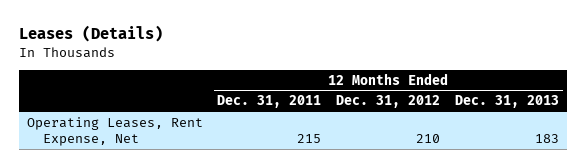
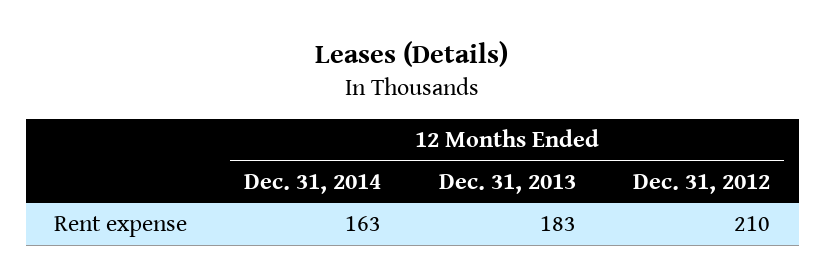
- | 12 Months Ended Dec. 31, 2011 | 12 Months Ended Dec. 31, 2012 | 12 Months Ended Dec. 31, 2013
+ | 12 Months Ended Dec. 31, 2014 | 12 Months Ended Dec. 31, 2013 | 12 Months Ended Dec. 31, 2012
- Operating Leases, Rent Expense, Net | 215 | 210 | 183
+ Rent expense | 163 | 183 | 210

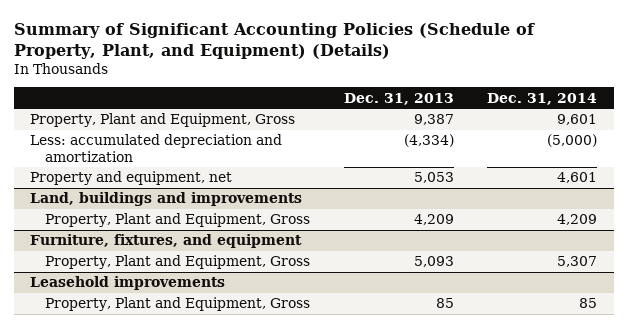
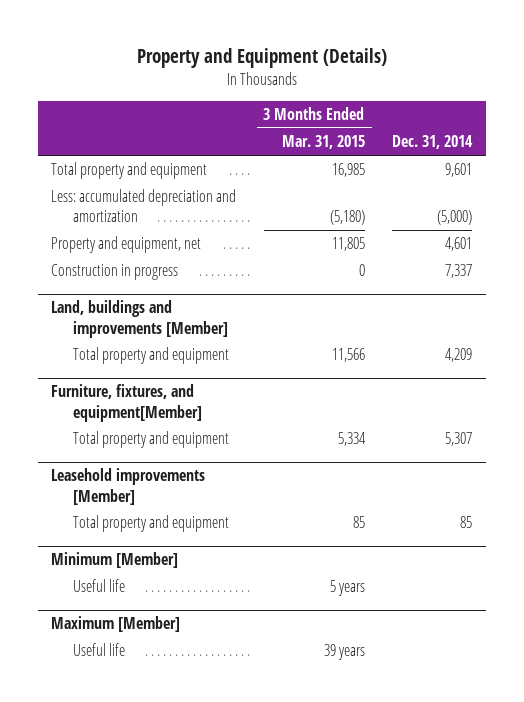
- Summary of Significant Accounting Policies (Schedule of Property, Plant, and Equipment) (Details)
+ Property and Equipment (Details)
- | Dec. 31, 2013 | Dec. 31, 2014
+ | 3 Months Ended Mar. 31, 2015 | Dec. 31, 2014
- Property, Plant and Equipment, Gross | 9,387 | 9,601
+ Total property and equipment | 16,985 | 9,601
- Land, buildings and improvements
- Property, Plant and Equipment, Gross | 4,209 | 4,209
- Furniture, fixtures, and equipment
- Property, Plant and Equipment, Gross | 5,093 | 5,307
- Leasehold improvements
- Property, Plant and Equipment, Gross | 85 | 85
+ Construction in progress | 0 | 7,337
+ Land, buildings and improvements [Member]
+ Total property and equipment | 11,566 | 4,209
+ Furniture, fixtures, and equipment[Member]
+ Total property and equipment | 5,334 | 5,307
+ Leasehold improvements [Member]
+ Total property and equipment | 85 | 85
+ Minimum [Member]
+ Useful life | 5 years |
+ Maximum [Member]
+ Useful life | 39 years |

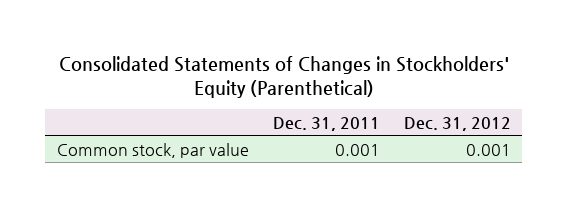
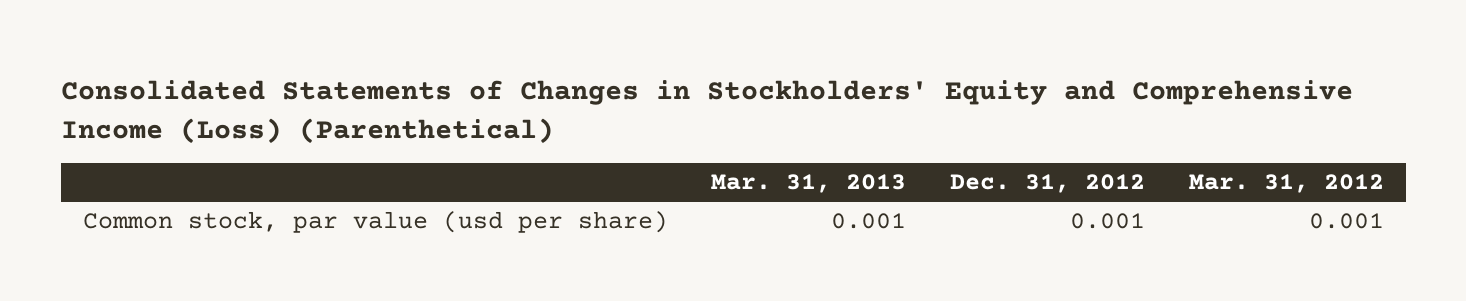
- Consolidated Statements of Changes in Stockholders' Equity (Parenthetical)
+ Consolidated Statements of Changes in Stockholders' Equity and Comprehensive Income (Loss) (Parenthetical)
- | Dec. 31, 2011 | Dec. 31, 2012
+ | Mar. 31, 2013 | Dec. 31, 2012 | Mar. 31, 2012
- Common stock, par value | 0.001 | 0.001
+ Common stock, par value (usd per share) | 0.001 | 0.001 | 0.001

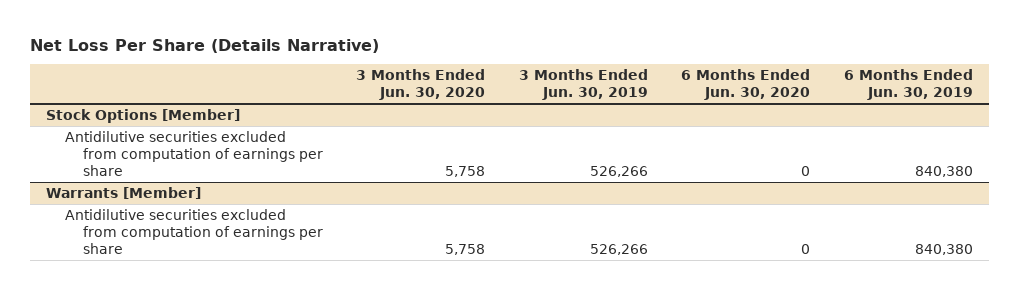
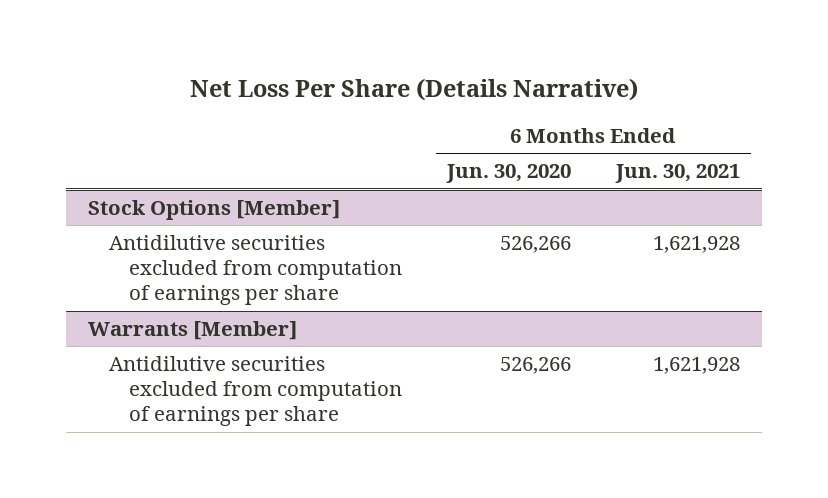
- | 3 Months Ended Jun. 30, 2020 | 3 Months Ended Jun. 30, 2019 | 6 Months Ended Jun. 30, 2020 | 6 Months Ended Jun. 30, 2019
+ | 6 Months Ended Jun. 30, 2020 | 6 Months Ended Jun. 30, 2021
@ Stock Options [Member]
- Antidilutive securities excluded from computation of earnings per share | 5,758 | 526,266 | 0 | 840,380
+ Antidilutive securities excluded from computation of earnings per share | 526,266 | 1,621,928
@ Warrants [Member]
- Antidilutive securities excluded from computation of earnings per share | 5,758 | 526,266 | 0 | 840,380
+ Antidilutive securities excluded from computation of earnings per share | 526,266 | 1,621,928

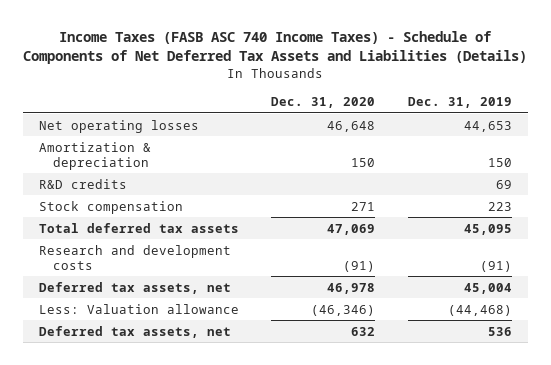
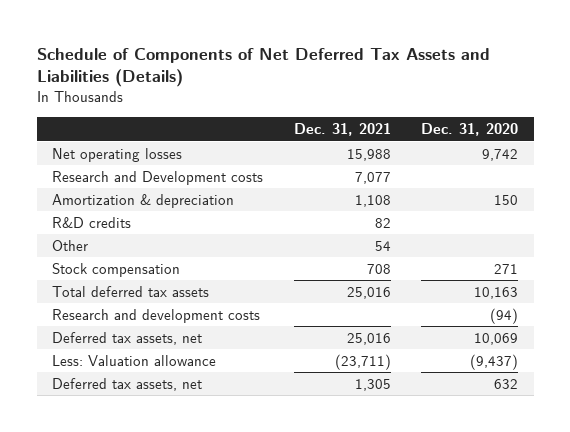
- Income Taxes (FASB ASC 740 Income Taxes) - Schedule of Components of Net Deferred Tax Assets and Liabilities (Details)
+ Schedule of Components of Net Deferred Tax Assets and Liabilities (Details)
- | Dec. 31, 2020 | Dec. 31, 2019
+ | Dec. 31, 2021 | Dec. 31, 2020
- Net operating losses | 46,648 | 44,653
+ Net operating losses | 15,988 | 9,742
+ Research and Development costs | 7,077 |
+ Other | 54 |
- Total deferred tax assets | 47,069 | 45,095
- Research and development costs | (91) | (91)
- Deferred tax assets, net | 46,978 | 45,004
- Less: Valuation allowance | (46,346) | (44,468)
+ Total deferred tax assets | 25,016 | 10,163
+ Research and development costs | | (94)
+ Deferred tax assets, net | 25,016 | 10,069
+ Less: Valuation allowance | (23,711) | (9,437)

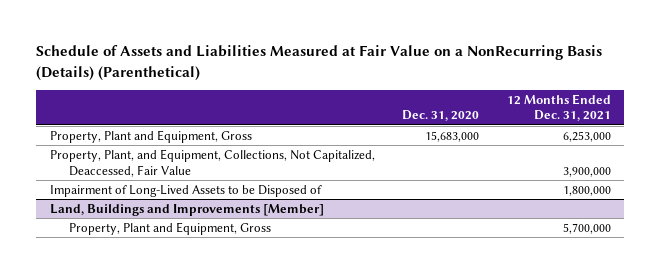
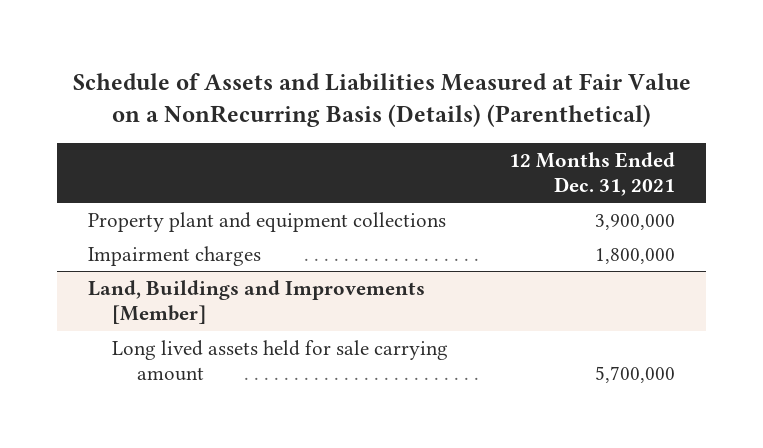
- | Dec. 31, 2020 | 12 Months Ended Dec. 31, 2021
+ | 12 Months Ended Dec. 31, 2021
- Property, Plant and Equipment, Gross | 15,683,000 | 6,253,000
- Property, Plant, and Equipment, Collections, Not Capitalized, Deaccessed, Fair Value | | 3,900,000
- Impairment of Long-Lived Assets to be Disposed of | | 1,800,000
+ Property plant and equipment collections | 3,900,000
+ Impairment charges | 1,800,000
@ Land, Buildings and Improvements [Member]
- Property, Plant and Equipment, Gross | | 5,700,000
+ Long lived assets held for sale carrying amount | 5,700,000

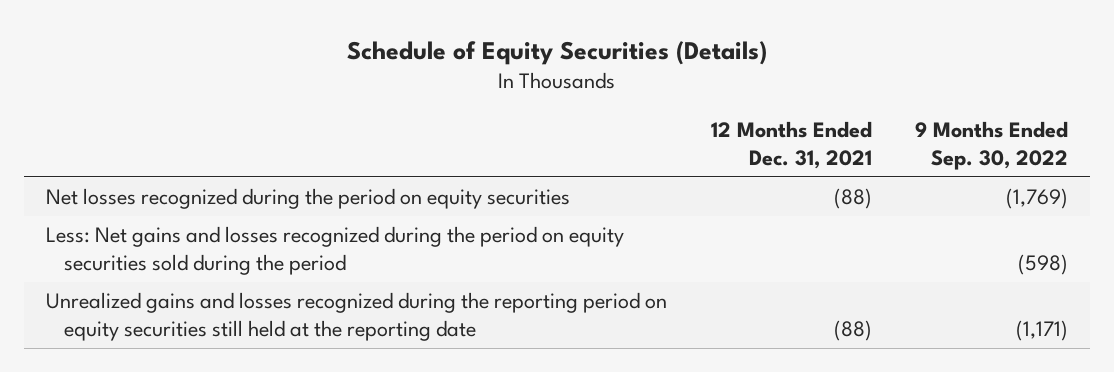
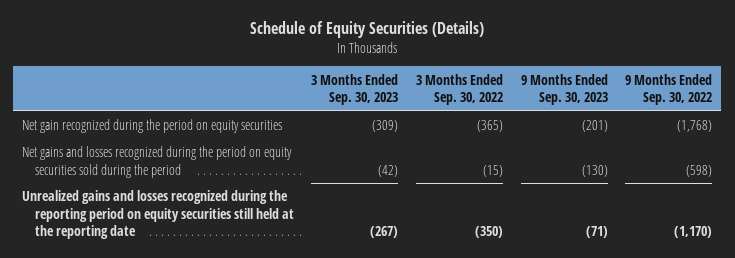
- | 12 Months Ended Dec. 31, 2021 | 9 Months Ended Sep. 30, 2022
+ | 3 Months Ended Sep. 30, 2023 | 3 Months Ended Sep. 30, 2022 | 9 Months Ended Sep. 30, 2023 | 9 Months Ended Sep. 30, 2022
- Net losses recognized during the period on equity securities | (88) | (1,769)
- Less: Net gains and losses recognized during the period on equity securities sold during the period | | (598)
- Unrealized gains and losses recognized during the reporting period on equity securities still held at the reporting date | (88) | (1,171)
+ Net gain recognized during the period on equity securities | (309) | (365) | (201) | (1,768)
+ Net gains and losses recognized during the period on equity securities sold during the period | (42) | (15) | (130) | (598)
+ Unrealized gains and losses recognized during the reporting period on equity securities still held at the reporting date | (267) | (350) | (71) | (1,170)

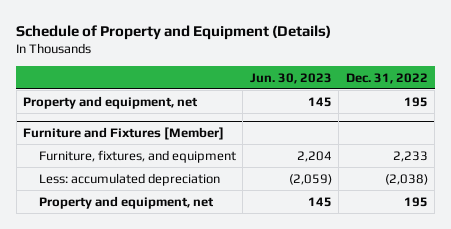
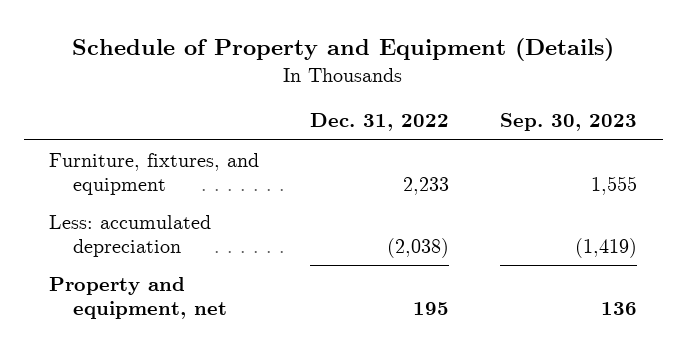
- | Jun. 30, 2023 | Dec. 31, 2022
+ | Dec. 31, 2022 | Sep. 30, 2023
- Property and equipment, net | 145 | 195
- Furniture and Fixtures [Member]

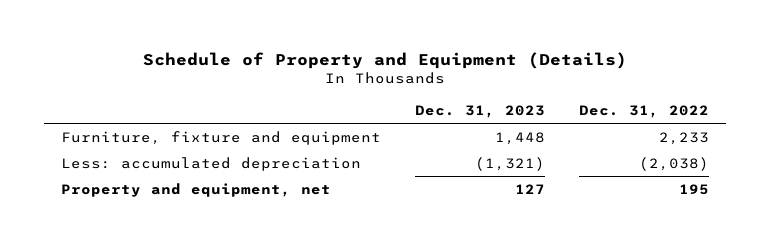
- | Dec. 31, 2022 | Sep. 30, 2023
+ | Dec. 31, 2023 | Dec. 31, 2022
- Furniture, fixtures, and equipment | 2,233 | 1,555
+ Furniture, fixture and equipment | 1,448 | 2,233

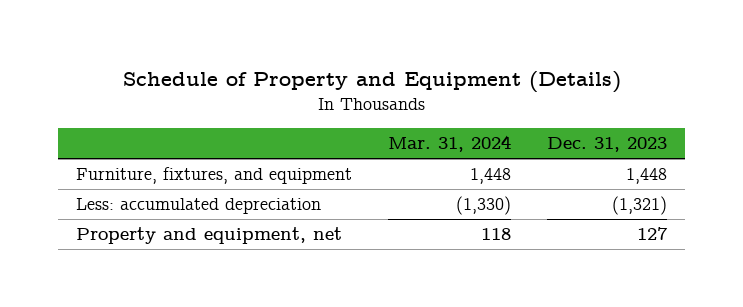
- | Dec. 31, 2023 | Dec. 31, 2022
+ | Mar. 31, 2024 | Dec. 31, 2023
- Furniture, fixture and equipment | 1,448 | 2,233
+ Furniture, fixtures, and equipment | 1,448 | 1,448

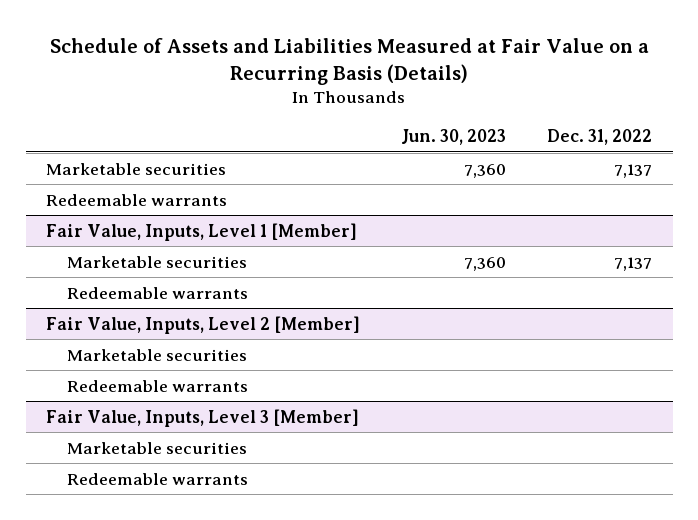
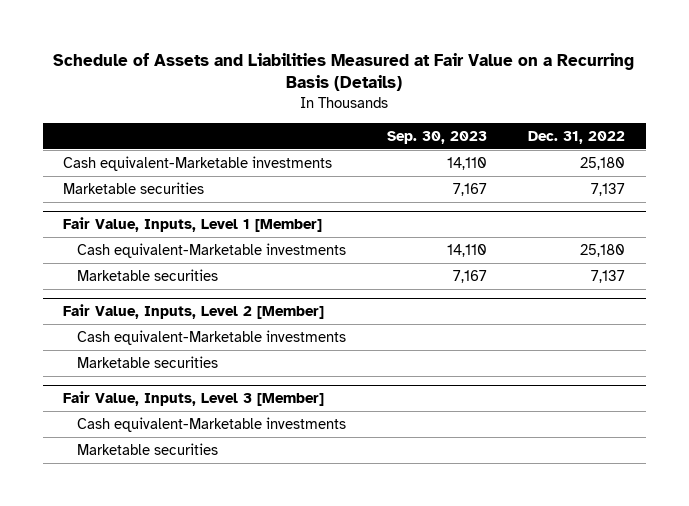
- | Jun. 30, 2023 | Dec. 31, 2022
+ | Sep. 30, 2023 | Dec. 31, 2022
+ Cash equivalent-Marketable investments | 14,110 | 25,180
- Redeemable warrants
@ Fair Value, Inputs, Level 1 [Member]
+ Cash equivalent-Marketable investments | 14,110 | 25,180
- Redeemable warrants
@ Fair Value, Inputs, Level 2 [Member]
+ Cash equivalent-Marketable investments
- Redeemable warrants
@ Fair Value, Inputs, Level 3 [Member]
+ Cash equivalent-Marketable investments
- Redeemable warrants

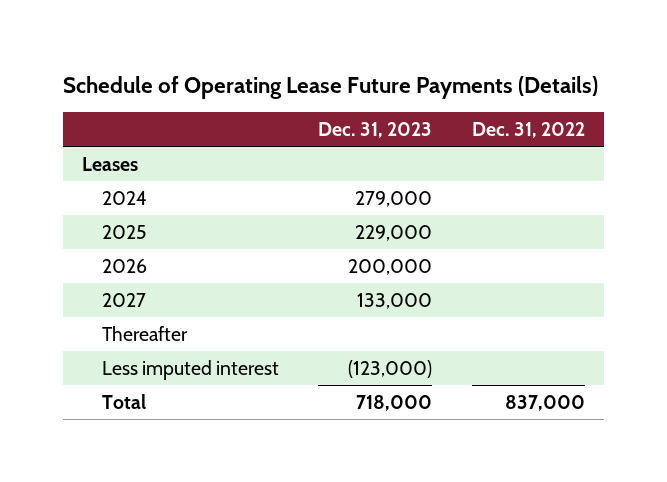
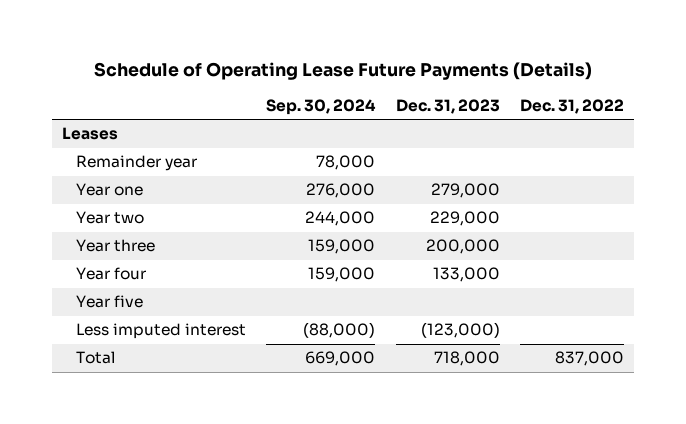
- | Dec. 31, 2023 | Dec. 31, 2022
+ | Sep. 30, 2024 | Dec. 31, 2023 | Dec. 31, 2022
- 2024 | 279,000 |
- 2025 | 229,000 |
- 2026 | 200,000 |
- 2027 | 133,000 |
- Thereafter
+ Remainder year | 78,000 | |
+ Year one | 276,000 | 279,000 |
+ Year two | 244,000 | 229,000 |
+ Year three | 159,000 | 200,000 |
+ Year four | 159,000 | 133,000 |
+ Year five

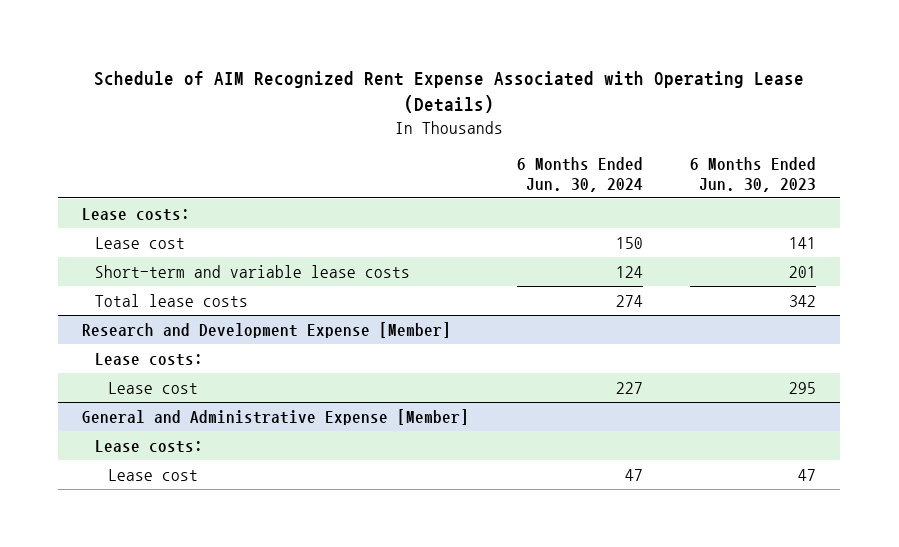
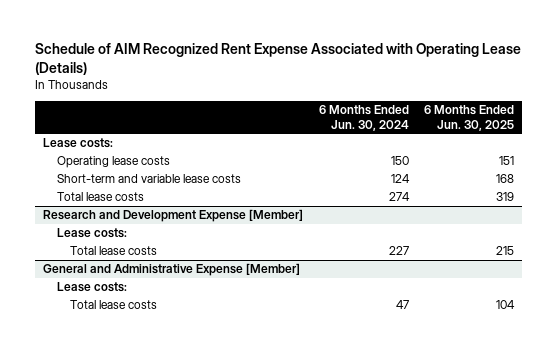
- | 6 Months Ended Jun. 30, 2024 | 6 Months Ended Jun. 30, 2023
+ | 6 Months Ended Jun. 30, 2024 | 6 Months Ended Jun. 30, 2025
- Lease cost | 150 | 141
+ Operating lease costs | 150 | 151
@ Research and Development Expense [Member]
- Lease cost | 227 | 295
+ Total lease costs | 227 | 215
@ General and Administrative Expense [Member]
- Lease cost | 47 | 47
+ Total lease costs | 47 | 104

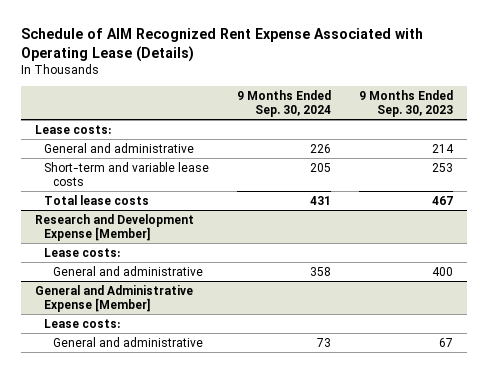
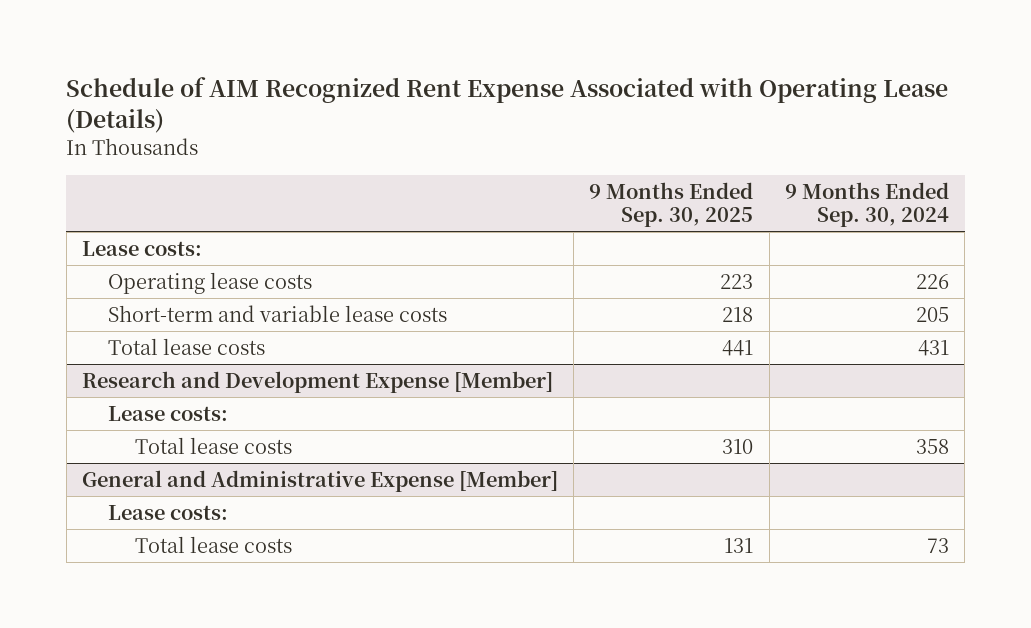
- | 9 Months Ended Sep. 30, 2024 | 9 Months Ended Sep. 30, 2023
+ | 9 Months Ended Sep. 30, 2025 | 9 Months Ended Sep. 30, 2024
- General and administrative | 226 | 214
+ Operating lease costs | 223 | 226
@ Research and Development Expense [Member]
- General and administrative | 358 | 400
+ Total lease costs | 310 | 358
@ General and Administrative Expense [Member]
- General and administrative | 73 | 67
+ Total lease costs | 131 | 73

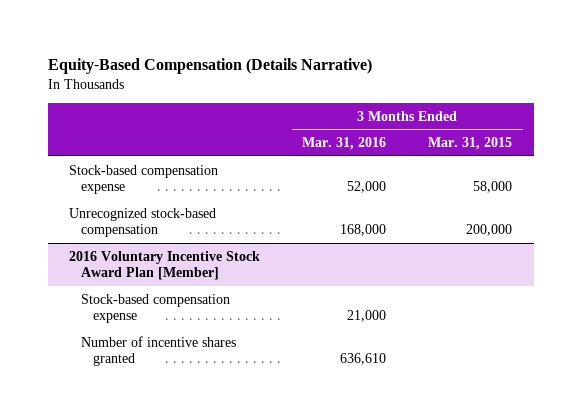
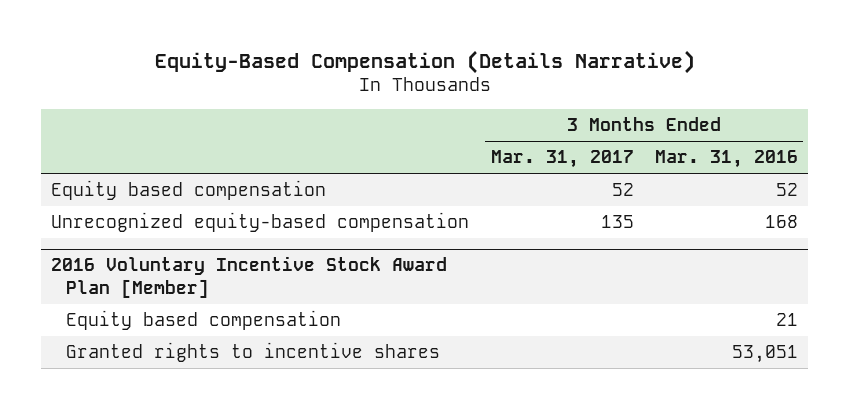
- | 3 Months Ended Mar. 31, 2016 | 3 Months Ended Mar. 31, 2015
+ | 3 Months Ended Mar. 31, 2017 | 3 Months Ended Mar. 31, 2016
- Stock-based compensation expense | 52,000 | 58,000
- Unrecognized stock-based compensation | 168,000 | 200,000
+ Equity based compensation | 52 | 52
+ Unrecognized equity-based compensation | 135 | 168
@ 2016 Voluntary Incentive Stock Award Plan [Member]
- Stock-based compensation expense | 21,000 |
- Number of incentive shares granted | 636,610 |
+ Equity based compensation | | 21
+ Granted rights to incentive shares | | 53,051

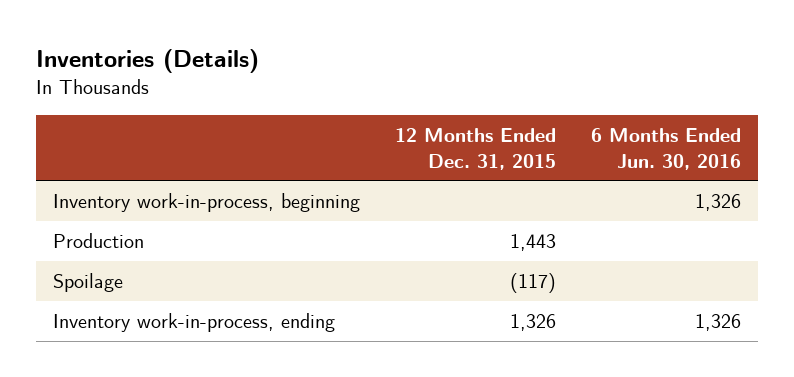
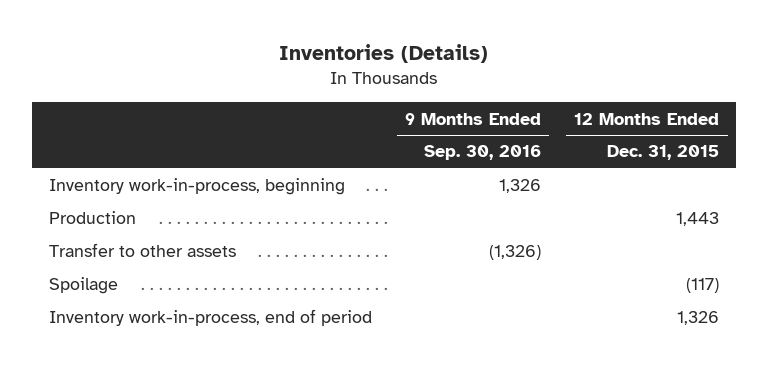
- | 12 Months Ended Dec. 31, 2015 | 6 Months Ended Jun. 30, 2016
+ | 9 Months Ended Sep. 30, 2016 | 12 Months Ended Dec. 31, 2015
+ Transfer to other assets | (1,326) |
- Inventory work-in-process, ending | 1,326 | 1,326
+ Inventory work-in-process, end of period | | 1,326

